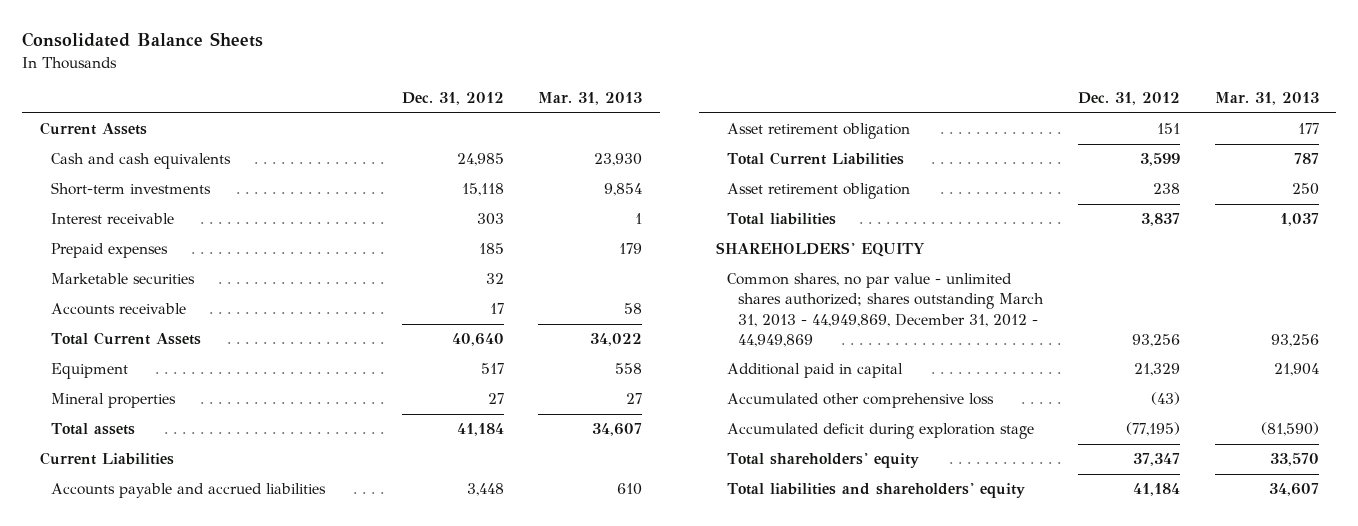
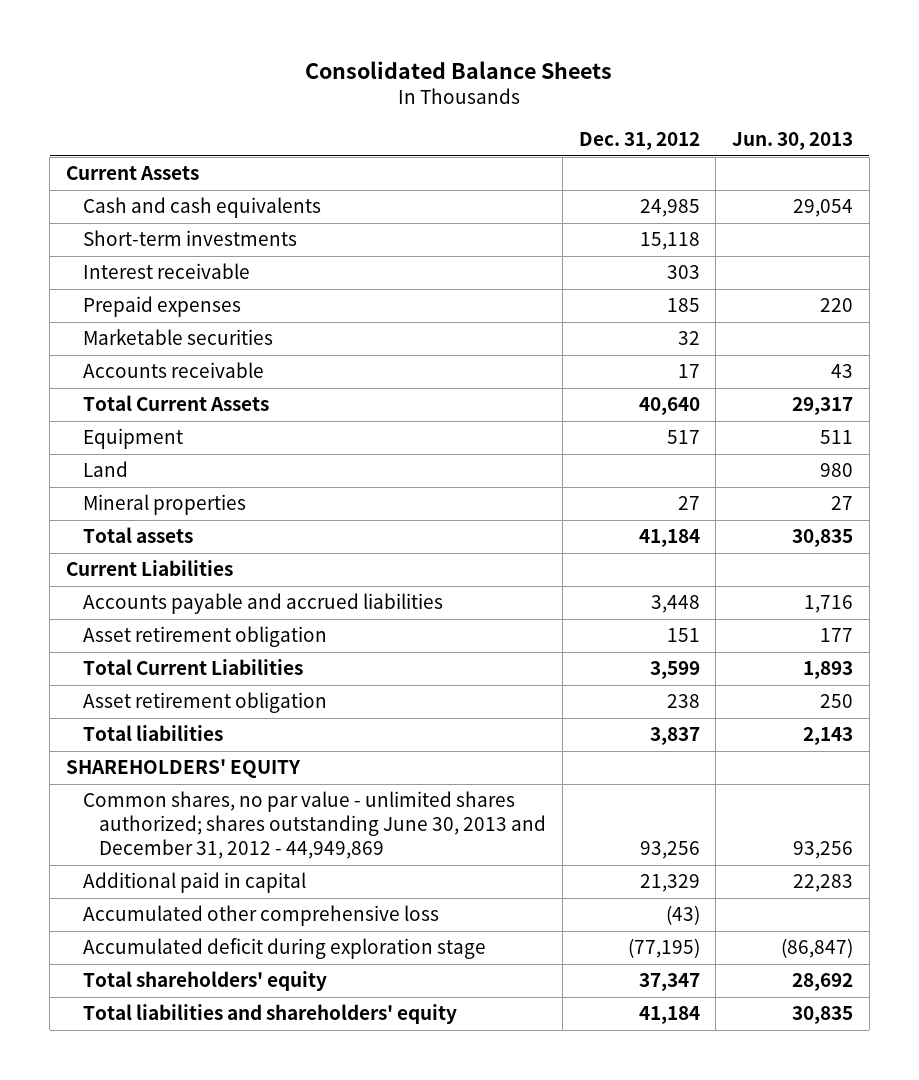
- | Dec. 31, 2012 | Mar. 31, 2013
+ | Dec. 31, 2012 | Jun. 30, 2013
+ Land | | 980
- Common shares, no par value - unlimited shares authorized; shares outstanding March 31, 2013 - 44,949,869, December 31, 2012 - 44,949,869 | 93,256 | 93,256
+ Common shares, no par value - unlimited shares authorized; shares outstanding June 30, 2013 and December 31, 2012 - 44,949,869 | 93,256 | 93,256

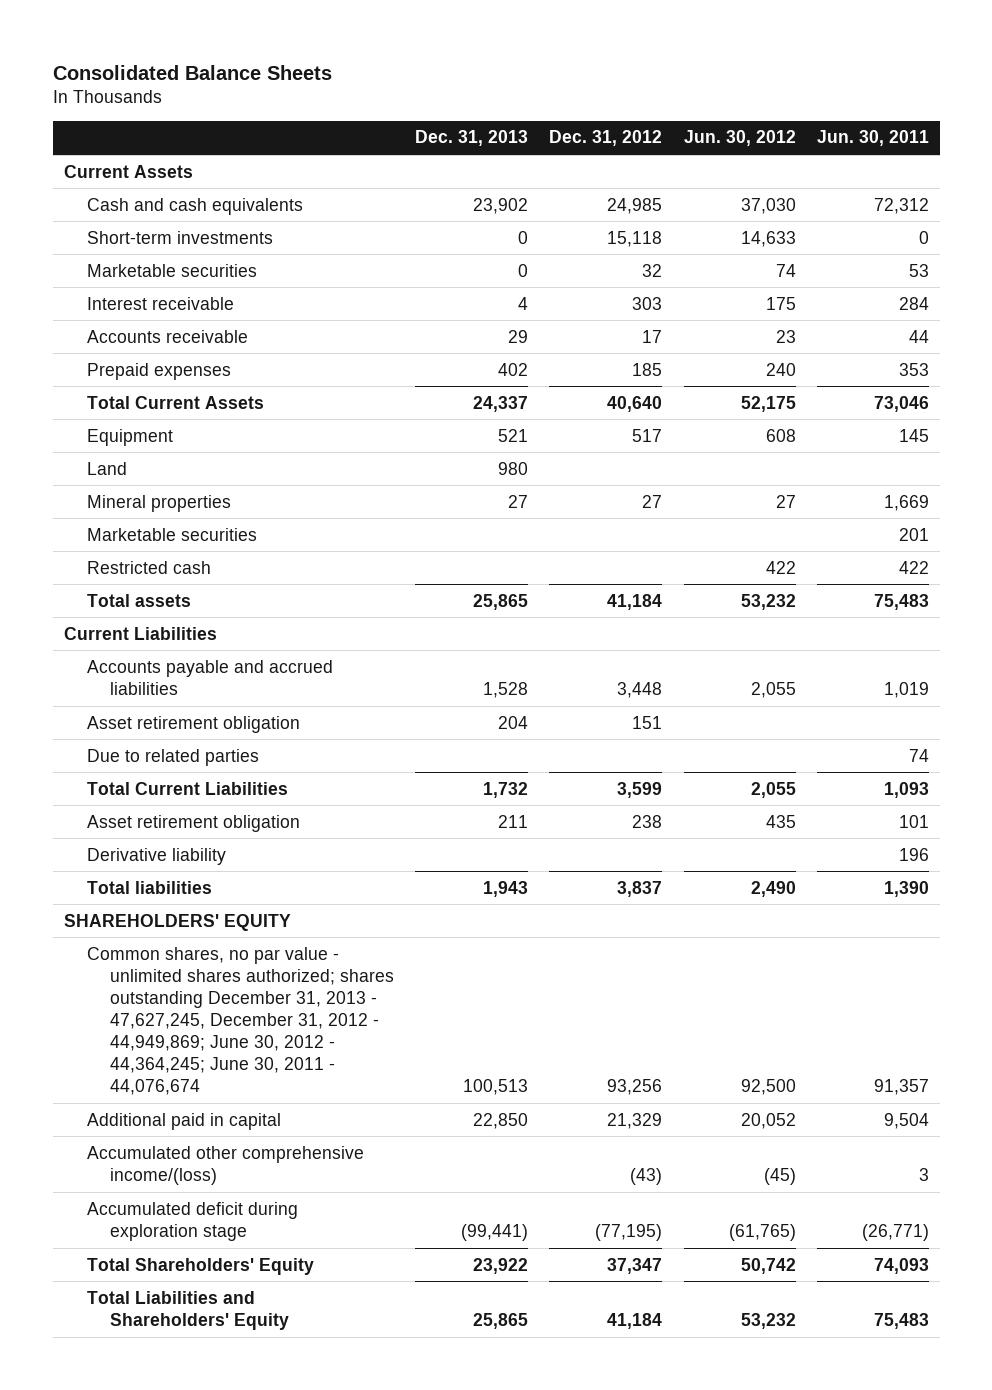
- | Dec. 31, 2012 | Jun. 30, 2013
+ | Dec. 31, 2013 | Dec. 31, 2012 | Jun. 30, 2012 | Jun. 30, 2011
moved down: Interest receivable | 4 | 303 | 175 | 284
moved down: Prepaid expenses | 402 | 185 | 240 | 353
+ Marketable securities | | | | 201
+ Restricted cash | | | 422 | 422
+ Due to related parties | | | | 74
+ Derivative liability | | | | 196
- Common shares, no par value - unlimited shares authorized; shares outstanding June 30, 2013 and December 31, 2012 - 44,949,869 | 93,256 | 93,256
+ Common shares, no par value - unlimited shares authorized; shares outstanding December 31, 2013 - 47,627,245, December 31, 2012 - 44,949,869; June 30, 2012 - 44,364,245; June 30, 2011 - 44,076,674 | 100,513 | 93,256 | 92,500 | 91,357
- Accumulated other comprehensive loss | (43) |
+ Accumulated other comprehensive income/(loss) | | (43) | (45) | 3
- Total shareholders' equity | 37,347 | 28,692
- Total liabilities and shareholders' equity | 41,184 | 30,835
+ Total Shareholders' Equity | 23,922 | 37,347 | 50,742 | 74,093
+ Total Liabilities and Shareholders' Equity | 25,865 | 41,184 | 53,232 | 75,483

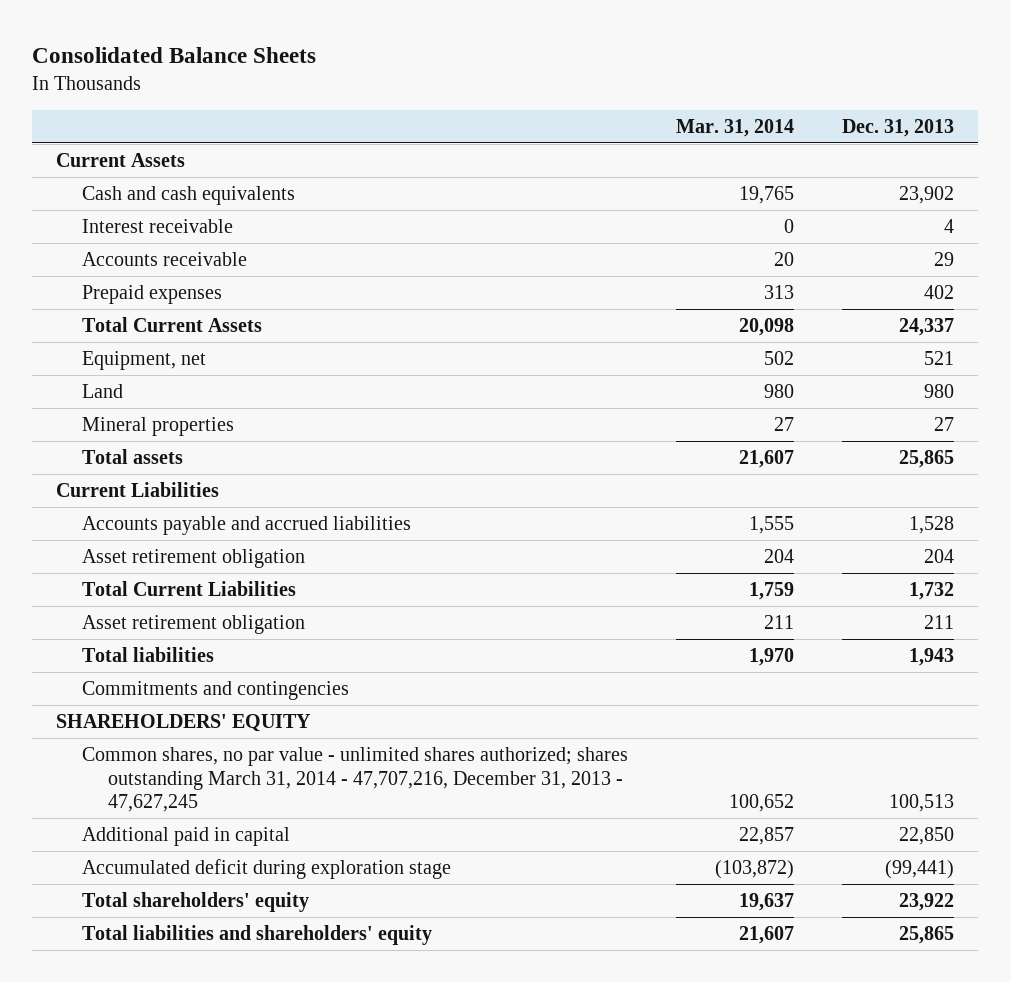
- | Dec. 31, 2013 | Dec. 31, 2012 | Jun. 30, 2012 | Jun. 30, 2011
+ | Mar. 31, 2014 | Dec. 31, 2013
- Short-term investments | 0 | 15,118 | 14,633 | 0
- Marketable securities | 0 | 32 | 74 | 53
- Equipment | 521 | 517 | 608 | 145
+ Equipment, net | 502 | 521
- Marketable securities | | | | 201
- Restricted cash | | | 422 | 422
- Due to related parties | | | | 74
- Derivative liability | | | | 196
+ Commitments and contingencies
- Common shares, no par value - unlimited shares authorized; shares outstanding December 31, 2013 - 47,627,245, December 31, 2012 - 44,949,869; June 30, 2012 - 44,364,245; June 30, 2011 - 44,076,674 | 100,513 | 93,256 | 92,500 | 91,357
+ Common shares, no par value - unlimited shares authorized; shares outstanding March 31, 2014 - 47,707,216, December 31, 2013 - 47,627,245 | 100,652 | 100,513
- Accumulated other comprehensive income/(loss) | | (43) | (45) | 3
- Total Shareholders' Equity | 23,922 | 37,347 | 50,742 | 74,093
- Total Liabilities and Shareholders' Equity | 25,865 | 41,184 | 53,232 | 75,483
+ Total shareholders' equity | 19,637 | 23,922
+ Total liabilities and shareholders' equity | 21,607 | 25,865

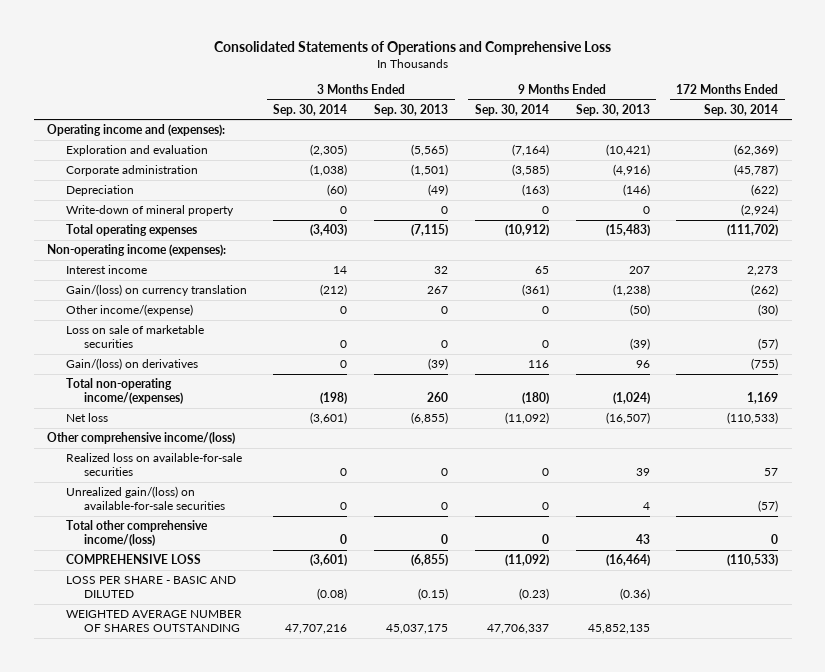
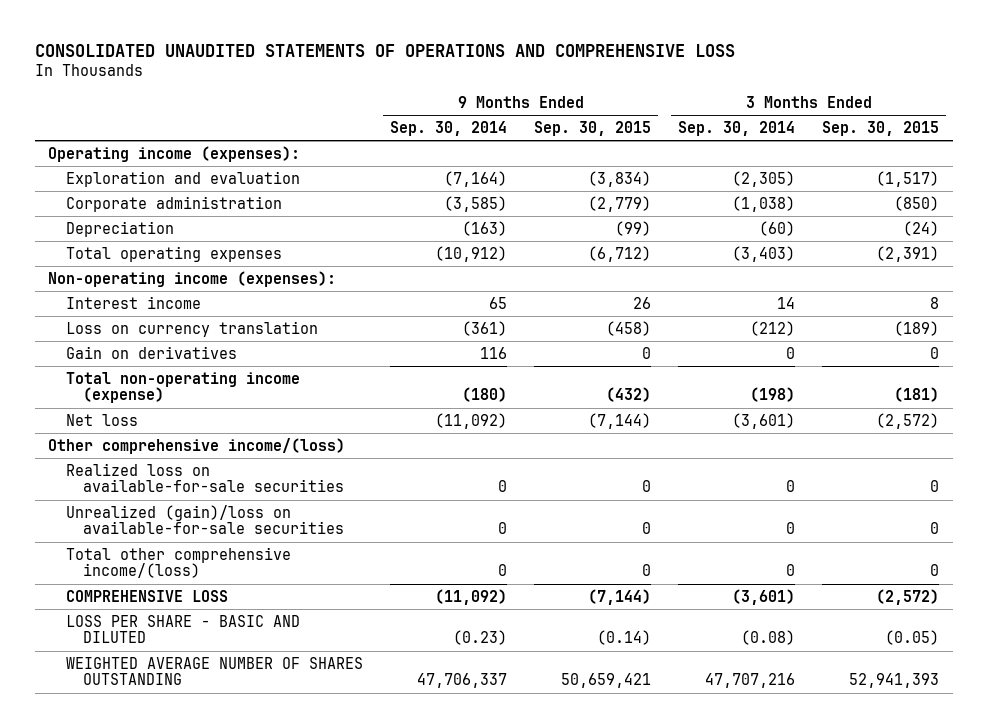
- Consolidated Statements of Operations and Comprehensive Loss
+ CONSOLIDATED UNAUDITED STATEMENTS OF OPERATIONS AND COMPREHENSIVE LOSS
- | 3 Months Ended Sep. 30, 2014 | 3 Months Ended Sep. 30, 2013 | 9 Months Ended Sep. 30, 2014 | 9 Months Ended Sep. 30, 2013 | 172 Months Ended Sep. 30, 2014
+ | 9 Months Ended Sep. 30, 2014 | 9 Months Ended Sep. 30, 2015 | 3 Months Ended Sep. 30, 2014 | 3 Months Ended Sep. 30, 2015
- Operating income and (expenses):
+ Operating income (expenses):
- Write-down of mineral property | 0 | 0 | 0 | 0 | (2,924)
- Gain/(loss) on currency translation | (212) | 267 | (361) | (1,238) | (262)
- Other income/(expense) | 0 | 0 | 0 | (50) | (30)
- Loss on sale of marketable securities | 0 | 0 | 0 | (39) | (57)
- Gain/(loss) on derivatives | 0 | (39) | 116 | 96 | (755)
- Total non-operating income/(expenses) | (198) | 260 | (180) | (1,024) | 1,169
+ Loss on currency translation | (361) | (458) | (212) | (189)
+ Gain on derivatives | 116 | 0 | 0 | 0
+ Total non-operating income (expense) | (180) | (432) | (198) | (181)
- Unrealized gain/(loss) on available-for-sale securities | 0 | 0 | 0 | 4 | (57)
+ Unrealized (gain)/loss on available-for-sale securities | 0 | 0 | 0 | 0

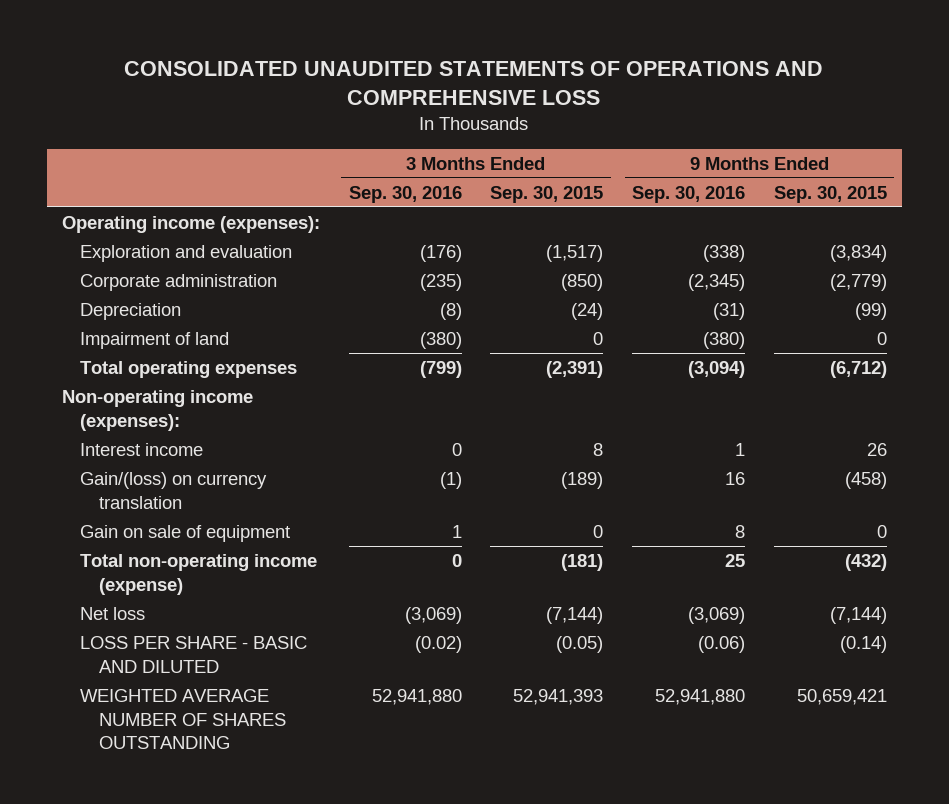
- | 9 Months Ended Sep. 30, 2014 | 9 Months Ended Sep. 30, 2015 | 3 Months Ended Sep. 30, 2014 | 3 Months Ended Sep. 30, 2015
+ | 3 Months Ended Sep. 30, 2016 | 3 Months Ended Sep. 30, 2015 | 9 Months Ended Sep. 30, 2016 | 9 Months Ended Sep. 30, 2015
+ Impairment of land | (380) | 0 | (380) | 0
- Loss on currency translation | (361) | (458) | (212) | (189)
- Gain on derivatives | 116 | 0 | 0 | 0
+ Gain/(loss) on currency translation | (1) | (189) | 16 | (458)
+ Gain on sale of equipment | 1 | 0 | 8 | 0
- Net loss | (11,092) | (7,144) | (3,601) | (2,572)
- Other comprehensive income/(loss)
- Realized loss on available-for-sale securities | 0 | 0 | 0 | 0
- Unrealized (gain)/loss on available-for-sale securities | 0 | 0 | 0 | 0
- Total other comprehensive income/(loss) | 0 | 0 | 0 | 0
- COMPREHENSIVE LOSS | (11,092) | (7,144) | (3,601) | (2,572)
+ Net loss | (3,069) | (7,144) | (3,069) | (7,144)

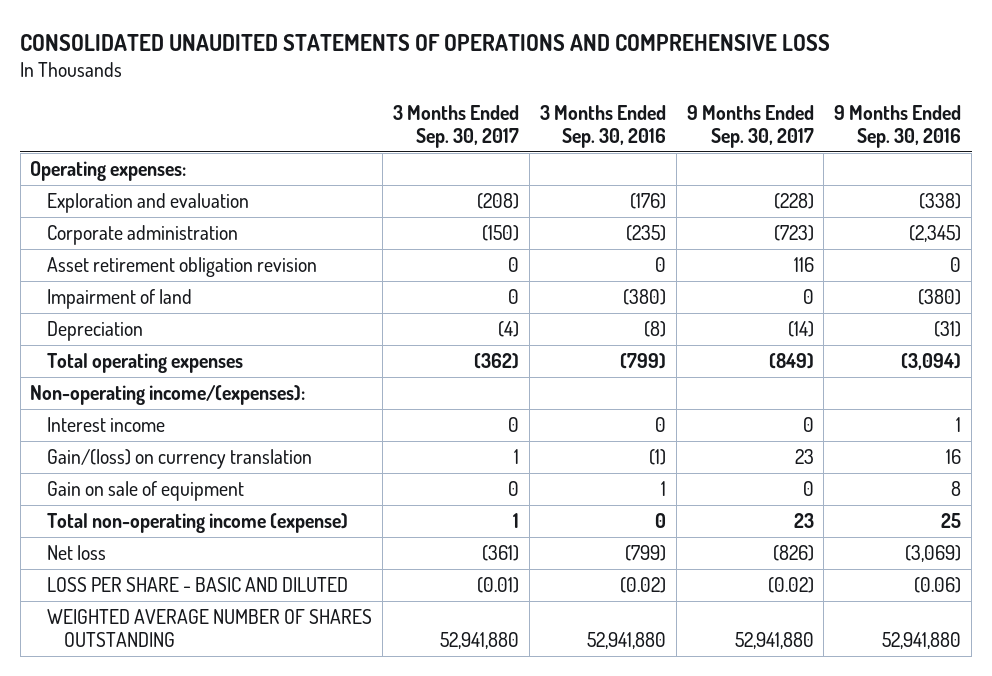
- | 3 Months Ended Sep. 30, 2016 | 3 Months Ended Sep. 30, 2015 | 9 Months Ended Sep. 30, 2016 | 9 Months Ended Sep. 30, 2015
+ | 3 Months Ended Sep. 30, 2017 | 3 Months Ended Sep. 30, 2016 | 9 Months Ended Sep. 30, 2017 | 9 Months Ended Sep. 30, 2016
- Operating income (expenses):
+ Operating expenses:
+ Asset retirement obligation revision | 0 | 0 | 116 | 0
moved down: Depreciation | (4) | (8) | (14) | (31)
- Non-operating income (expenses):
+ Non-operating income/(expenses):
- Net loss | (3,069) | (7,144) | (3,069) | (7,144)
+ Net loss | (361) | (799) | (826) | (3,069)

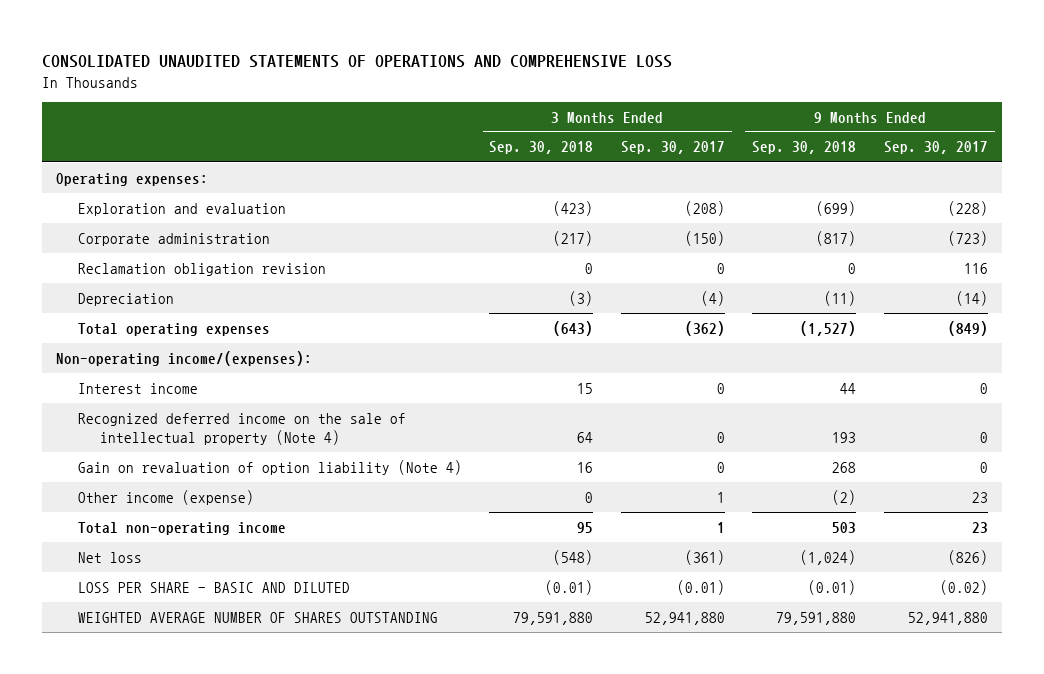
- | 3 Months Ended Sep. 30, 2017 | 3 Months Ended Sep. 30, 2016 | 9 Months Ended Sep. 30, 2017 | 9 Months Ended Sep. 30, 2016
+ | 3 Months Ended Sep. 30, 2018 | 3 Months Ended Sep. 30, 2017 | 9 Months Ended Sep. 30, 2018 | 9 Months Ended Sep. 30, 2017
- Asset retirement obligation revision | 0 | 0 | 116 | 0
- Impairment of land | 0 | (380) | 0 | (380)
+ Reclamation obligation revision | 0 | 0 | 0 | 116
- Gain/(loss) on currency translation | 1 | (1) | 23 | 16
- Gain on sale of equipment | 0 | 1 | 0 | 8
- Total non-operating income (expense) | 1 | 0 | 23 | 25
+ Recognized deferred income on the sale of intellectual property (Note 4) | 64 | 0 | 193 | 0
+ Gain on revaluation of option liability (Note 4) | 16 | 0 | 268 | 0
+ Other income (expense) | 0 | 1 | (2) | 23
+ Total non-operating income | 95 | 1 | 503 | 23

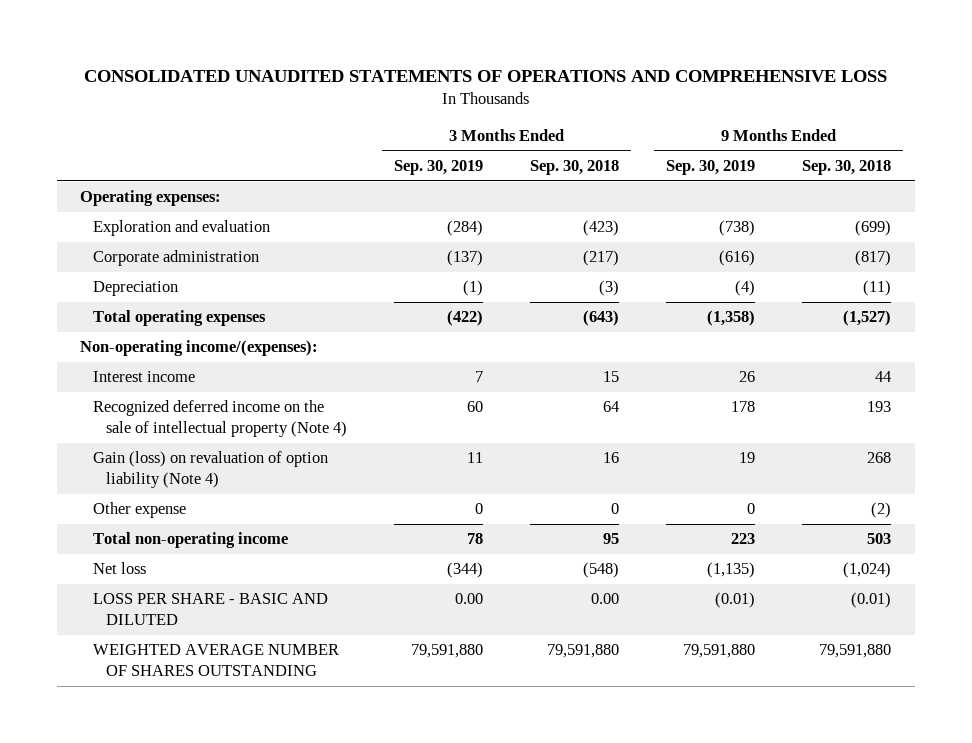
- | 3 Months Ended Sep. 30, 2018 | 3 Months Ended Sep. 30, 2017 | 9 Months Ended Sep. 30, 2018 | 9 Months Ended Sep. 30, 2017
+ | 3 Months Ended Sep. 30, 2019 | 3 Months Ended Sep. 30, 2018 | 9 Months Ended Sep. 30, 2019 | 9 Months Ended Sep. 30, 2018
- Reclamation obligation revision | 0 | 0 | 0 | 116
- Gain on revaluation of option liability (Note 4) | 16 | 0 | 268 | 0
- Other income (expense) | 0 | 1 | (2) | 23
+ Gain (loss) on revaluation of option liability (Note 4) | 11 | 16 | 19 | 268
+ Other expense | 0 | 0 | 0 | (2)
- LOSS PER SHARE - BASIC AND DILUTED | (0.01) | (0.01) | (0.01) | (0.02)
+ LOSS PER SHARE - BASIC AND DILUTED | 0.00 | 0.00 | (0.01) | (0.01)

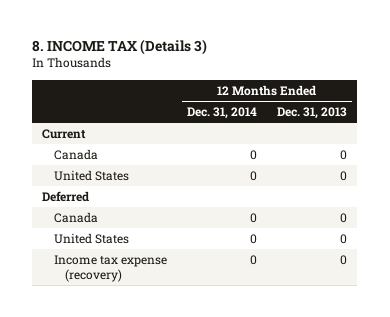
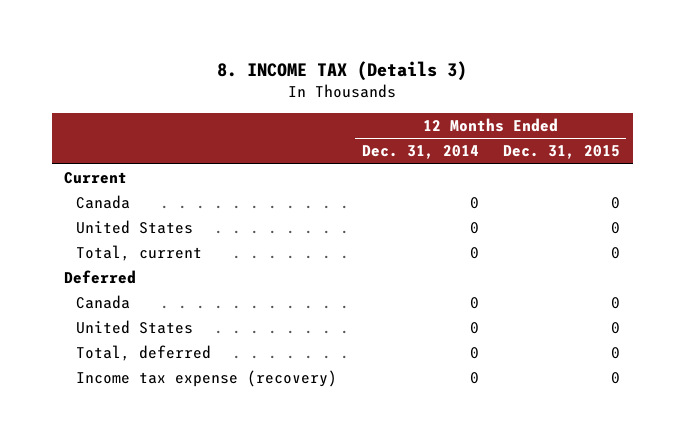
- | 12 Months Ended Dec. 31, 2014 | 12 Months Ended Dec. 31, 2013
+ | 12 Months Ended Dec. 31, 2014 | 12 Months Ended Dec. 31, 2015
+ Total, current | 0 | 0
+ Total, deferred | 0 | 0

